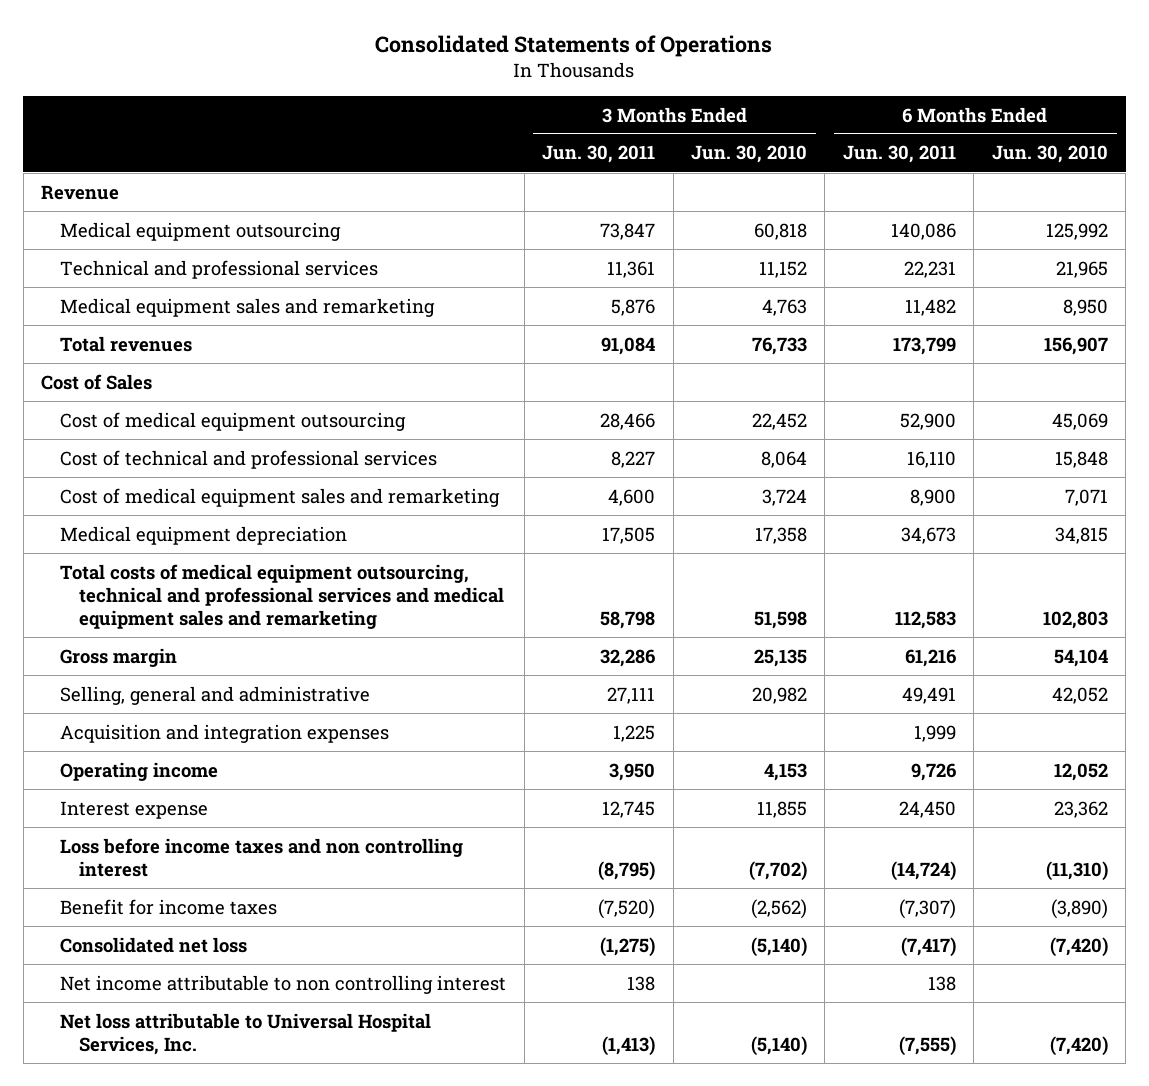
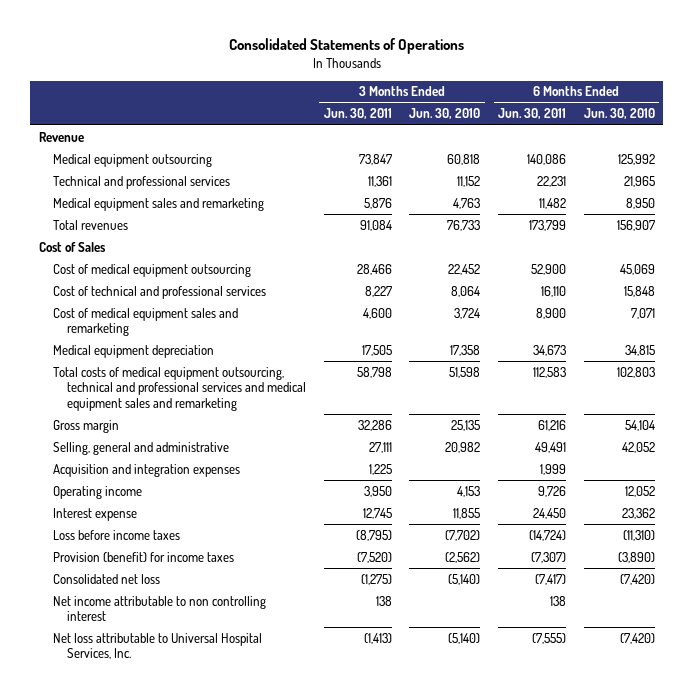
- Loss before income taxes and non controlling interest | (8,795) | (7,702) | (14,724) | (11,310)
- Benefit for income taxes | (7,520) | (2,562) | (7,307) | (3,890)
+ Loss before income taxes | (8,795) | (7,702) | (14,724) | (11,310)
+ Provision (benefit) for income taxes | (7,520) | (2,562) | (7,307) | (3,890)

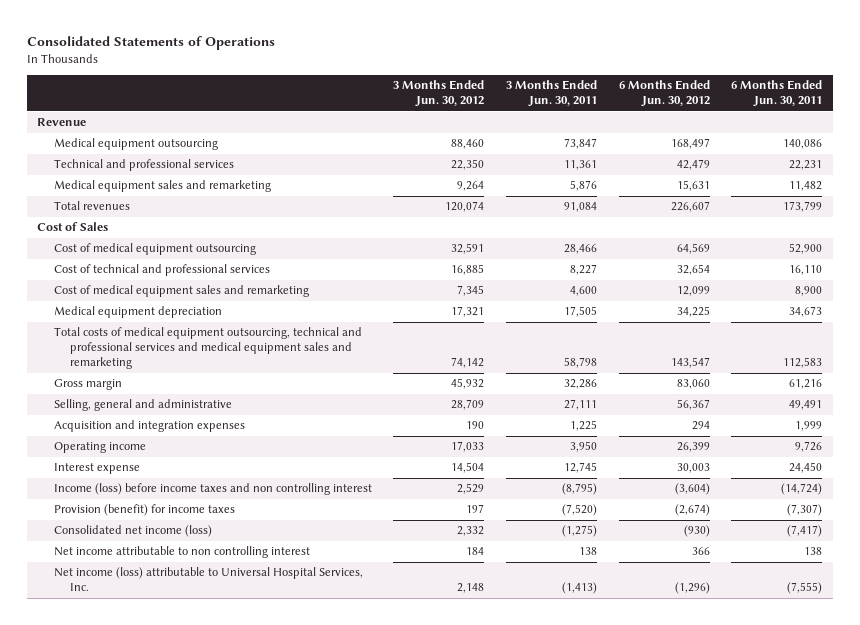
- | 3 Months Ended Jun. 30, 2011 | 3 Months Ended Jun. 30, 2010 | 6 Months Ended Jun. 30, 2011 | 6 Months Ended Jun. 30, 2010
+ | 3 Months Ended Jun. 30, 2012 | 3 Months Ended Jun. 30, 2011 | 6 Months Ended Jun. 30, 2012 | 6 Months Ended Jun. 30, 2011
- Loss before income taxes | (8,795) | (7,702) | (14,724) | (11,310)
+ Income (loss) before income taxes and non controlling interest | 2,529 | (8,795) | (3,604) | (14,724)
- Consolidated net loss | (1,275) | (5,140) | (7,417) | (7,420)
+ Consolidated net income (loss) | 2,332 | (1,275) | (930) | (7,417)
- Net loss attributable to Universal Hospital Services, Inc. | (1,413) | (5,140) | (7,555) | (7,420)
+ Net income (loss) attributable to Universal Hospital Services, Inc. | 2,148 | (1,413) | (1,296) | (7,555)

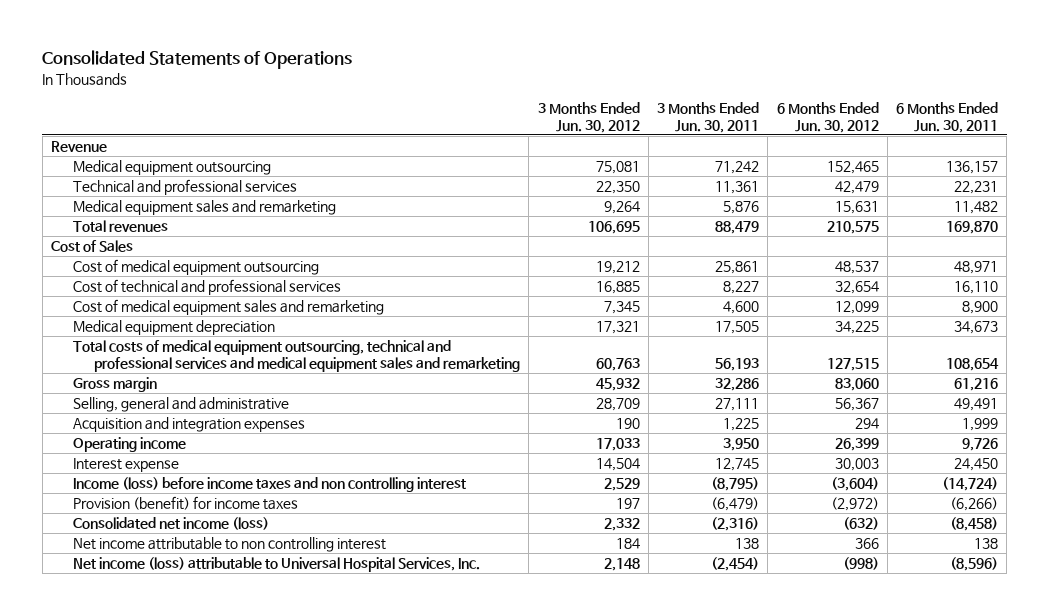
- Medical equipment outsourcing | 88,460 | 73,847 | 168,497 | 140,086
+ Medical equipment outsourcing | 75,081 | 71,242 | 152,465 | 136,157
- Total revenues | 120,074 | 91,084 | 226,607 | 173,799
+ Total revenues | 106,695 | 88,479 | 210,575 | 169,870
- Cost of medical equipment outsourcing | 32,591 | 28,466 | 64,569 | 52,900
+ Cost of medical equipment outsourcing | 19,212 | 25,861 | 48,537 | 48,971
- Total costs of medical equipment outsourcing, technical and professional services and medical equipment sales and remarketing | 74,142 | 58,798 | 143,547 | 112,583
+ Total costs of medical equipment outsourcing, technical and professional services and medical equipment sales and remarketing | 60,763 | 56,193 | 127,515 | 108,654
- Provision (benefit) for income taxes | 197 | (7,520) | (2,674) | (7,307)
- Consolidated net income (loss) | 2,332 | (1,275) | (930) | (7,417)
+ Provision (benefit) for income taxes | 197 | (6,479) | (2,972) | (6,266)
+ Consolidated net income (loss) | 2,332 | (2,316) | (632) | (8,458)
- Net income (loss) attributable to Universal Hospital Services, Inc. | 2,148 | (1,413) | (1,296) | (7,555)
+ Net income (loss) attributable to Universal Hospital Services, Inc. | 2,148 | (2,454) | (998) | (8,596)

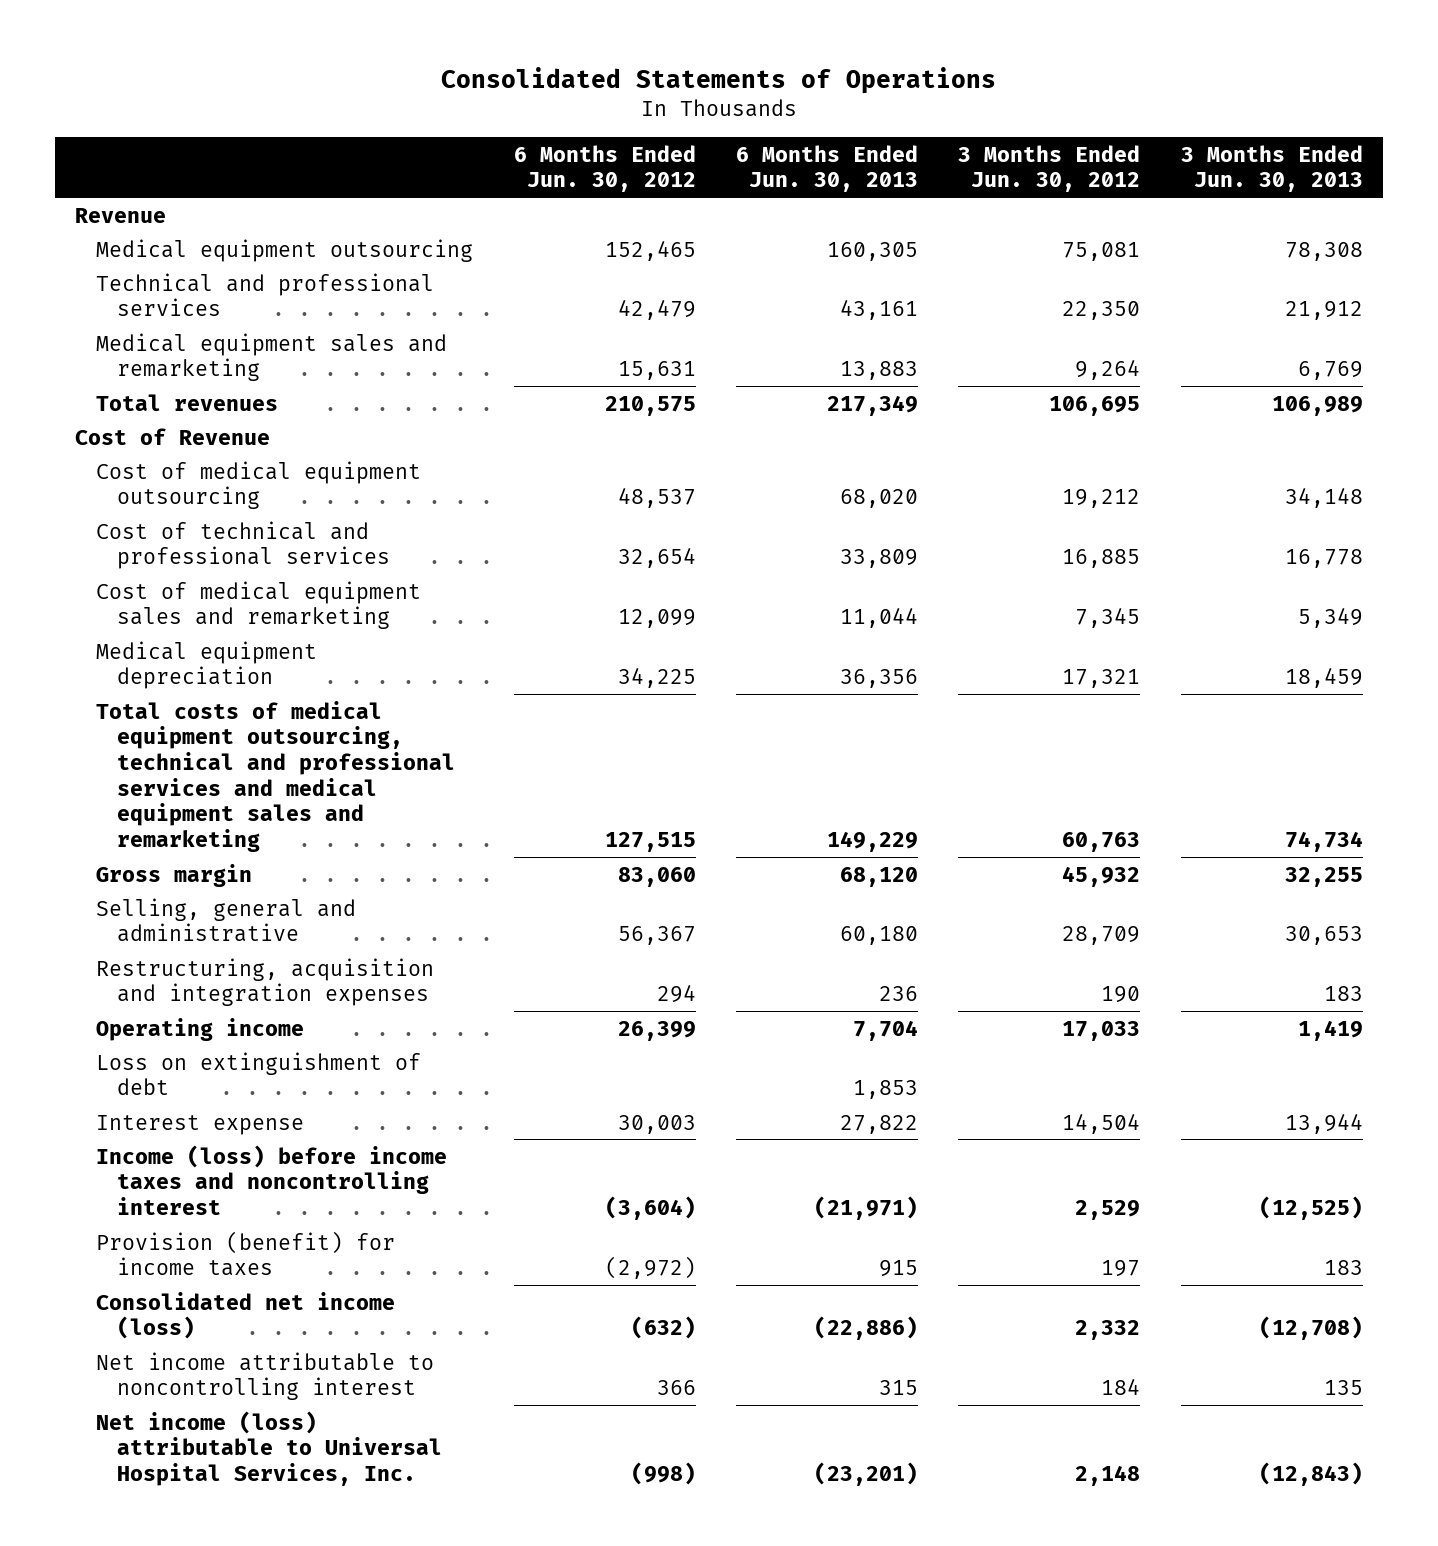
- | 3 Months Ended Jun. 30, 2012 | 3 Months Ended Jun. 30, 2011 | 6 Months Ended Jun. 30, 2012 | 6 Months Ended Jun. 30, 2011
+ | 6 Months Ended Jun. 30, 2012 | 6 Months Ended Jun. 30, 2013 | 3 Months Ended Jun. 30, 2012 | 3 Months Ended Jun. 30, 2013
- Cost of Sales
+ Cost of Revenue
- Acquisition and integration expenses | 190 | 1,225 | 294 | 1,999
+ Restructuring, acquisition and integration expenses | 294 | 236 | 190 | 183
+ Loss on extinguishment of debt | | 1,853 | |
- Income (loss) before income taxes and non controlling interest | 2,529 | (8,795) | (3,604) | (14,724)
+ Income (loss) before income taxes and noncontrolling interest | (3,604) | (21,971) | 2,529 | (12,525)
- Net income attributable to non controlling interest | 184 | 138 | 366 | 138
+ Net income attributable to noncontrolling interest | 366 | 315 | 184 | 135

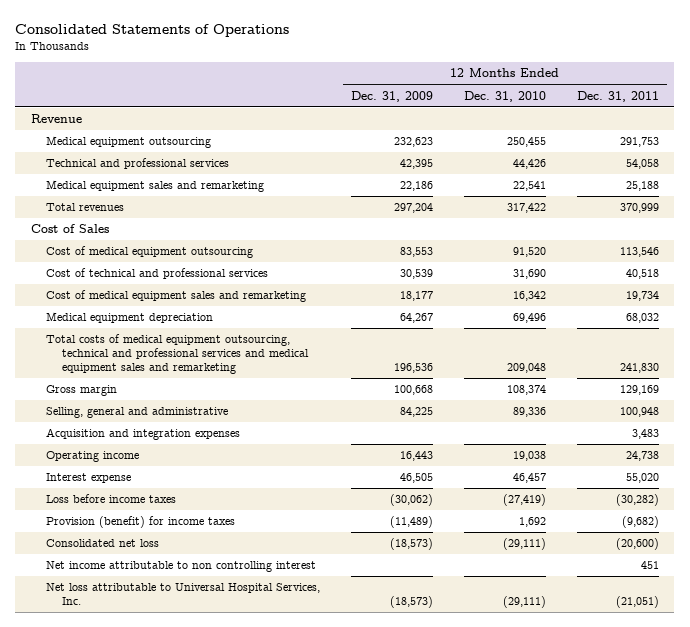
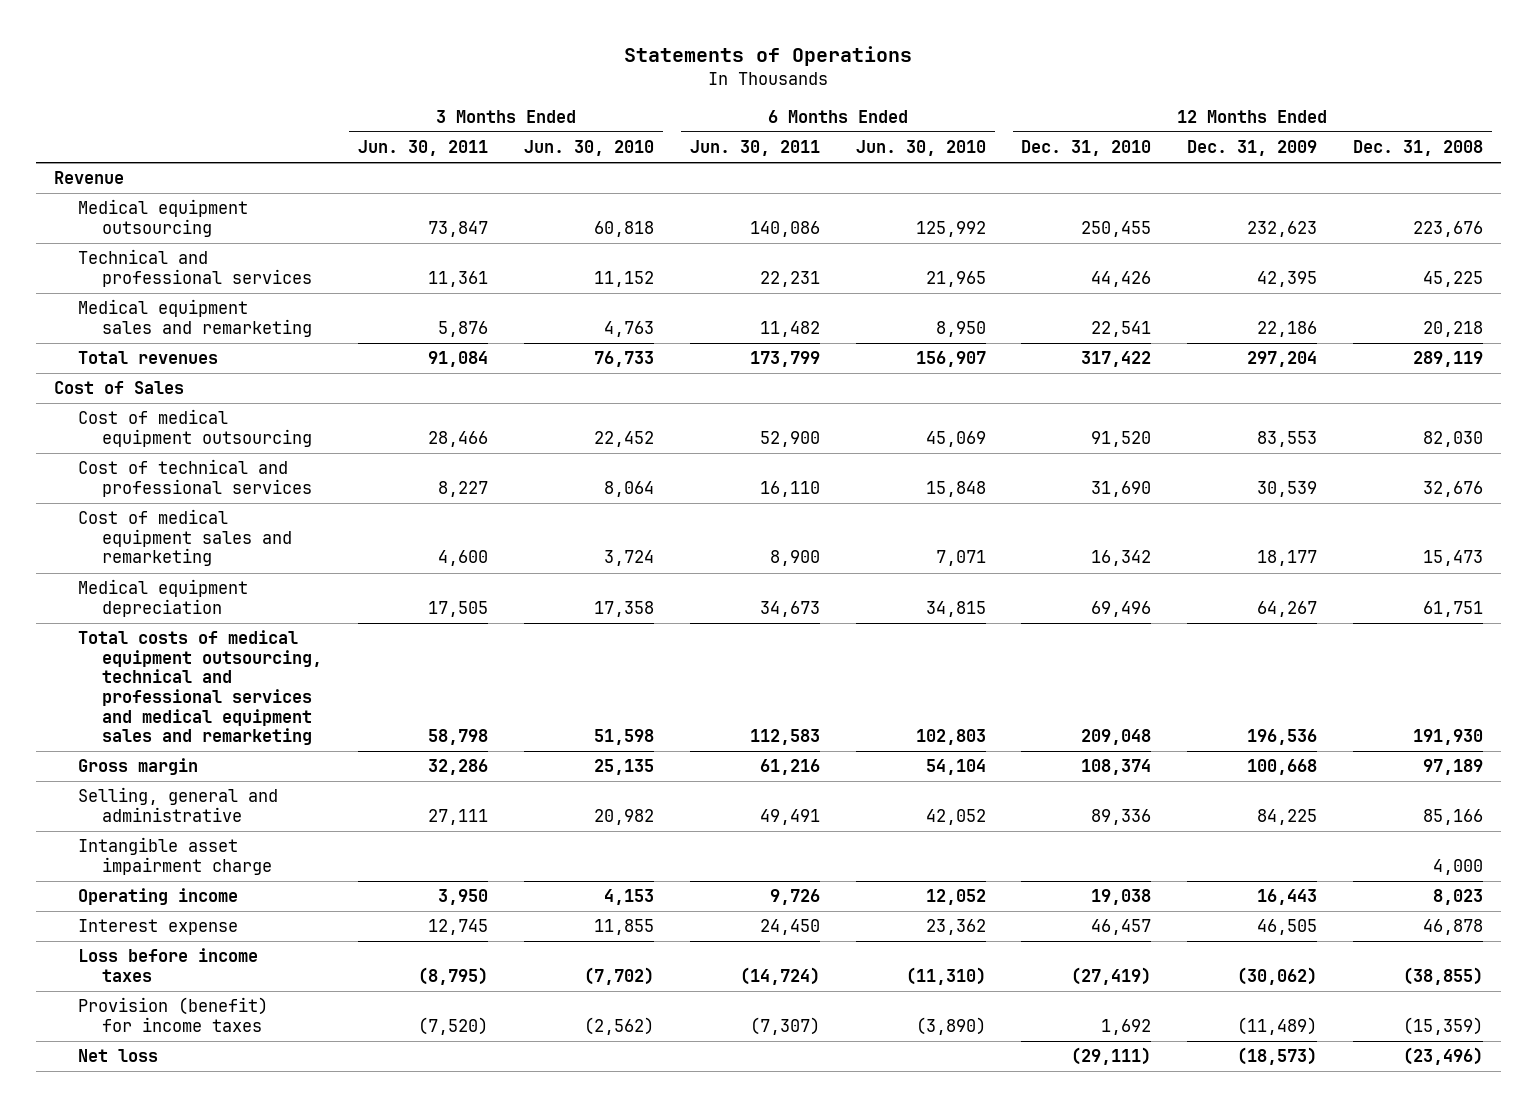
- Consolidated Statements of Operations
+ Statements of Operations
- | 12 Months Ended Dec. 31, 2009 | 12 Months Ended Dec. 31, 2010 | 12 Months Ended Dec. 31, 2011
+ | 3 Months Ended Jun. 30, 2011 | 3 Months Ended Jun. 30, 2010 | 6 Months Ended Jun. 30, 2011 | 6 Months Ended Jun. 30, 2010 | 12 Months Ended Dec. 31, 2010 | 12 Months Ended Dec. 31, 2009 | 12 Months Ended Dec. 31, 2008
- Acquisition and integration expenses | | | 3,483
+ Intangible asset impairment charge | | | | | | | 4,000
- Consolidated net loss | (18,573) | (29,111) | (20,600)
- Net income attributable to non controlling interest | | | 451
- Net loss attributable to Universal Hospital Services, Inc. | (18,573) | (29,111) | (21,051)
+ Net loss | | | | | (29,111) | (18,573) | (23,496)

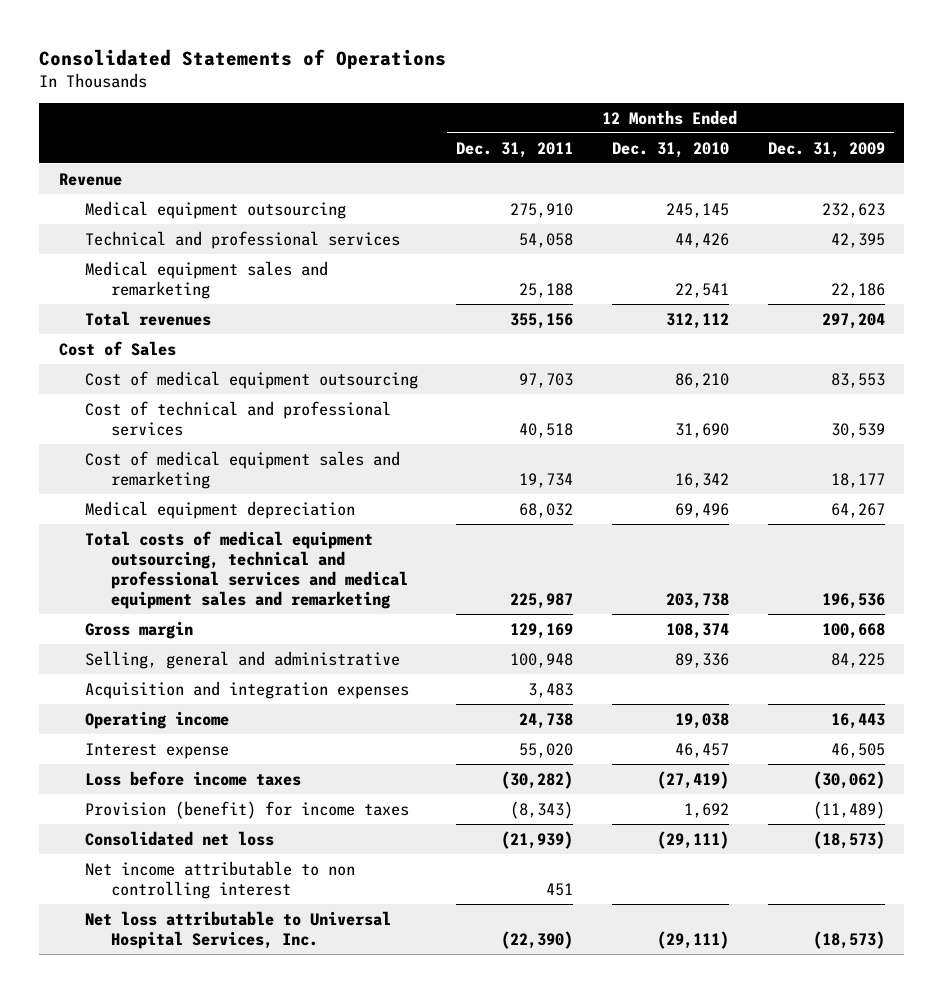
- Statements of Operations
+ Consolidated Statements of Operations
- | 3 Months Ended Jun. 30, 2011 | 3 Months Ended Jun. 30, 2010 | 6 Months Ended Jun. 30, 2011 | 6 Months Ended Jun. 30, 2010 | 12 Months Ended Dec. 31, 2010 | 12 Months Ended Dec. 31, 2009 | 12 Months Ended Dec. 31, 2008
+ | 12 Months Ended Dec. 31, 2011 | 12 Months Ended Dec. 31, 2010 | 12 Months Ended Dec. 31, 2009
- Medical equipment outsourcing | 73,847 | 60,818 | 140,086 | 125,992 | 250,455 | 232,623 | 223,676
+ Medical equipment outsourcing | 275,910 | 245,145 | 232,623
- Total revenues | 91,084 | 76,733 | 173,799 | 156,907 | 317,422 | 297,204 | 289,119
+ Total revenues | 355,156 | 312,112 | 297,204
- Cost of medical equipment outsourcing | 28,466 | 22,452 | 52,900 | 45,069 | 91,520 | 83,553 | 82,030
+ Cost of medical equipment outsourcing | 97,703 | 86,210 | 83,553
- Total costs of medical equipment outsourcing, technical and professional services and medical equipment sales and remarketing | 58,798 | 51,598 | 112,583 | 102,803 | 209,048 | 196,536 | 191,930
+ Total costs of medical equipment outsourcing, technical and professional services and medical equipment sales and remarketing | 225,987 | 203,738 | 196,536
- Intangible asset impairment charge | | | | | | | 4,000
+ Acquisition and integration expenses | 3,483 | |
- Net loss | | | | | (29,111) | (18,573) | (23,496)
+ Consolidated net loss | (21,939) | (29,111) | (18,573)
+ Net income attributable to non controlling interest | 451 | |
+ Net loss attributable to Universal Hospital Services, Inc. | (22,390) | (29,111) | (18,573)

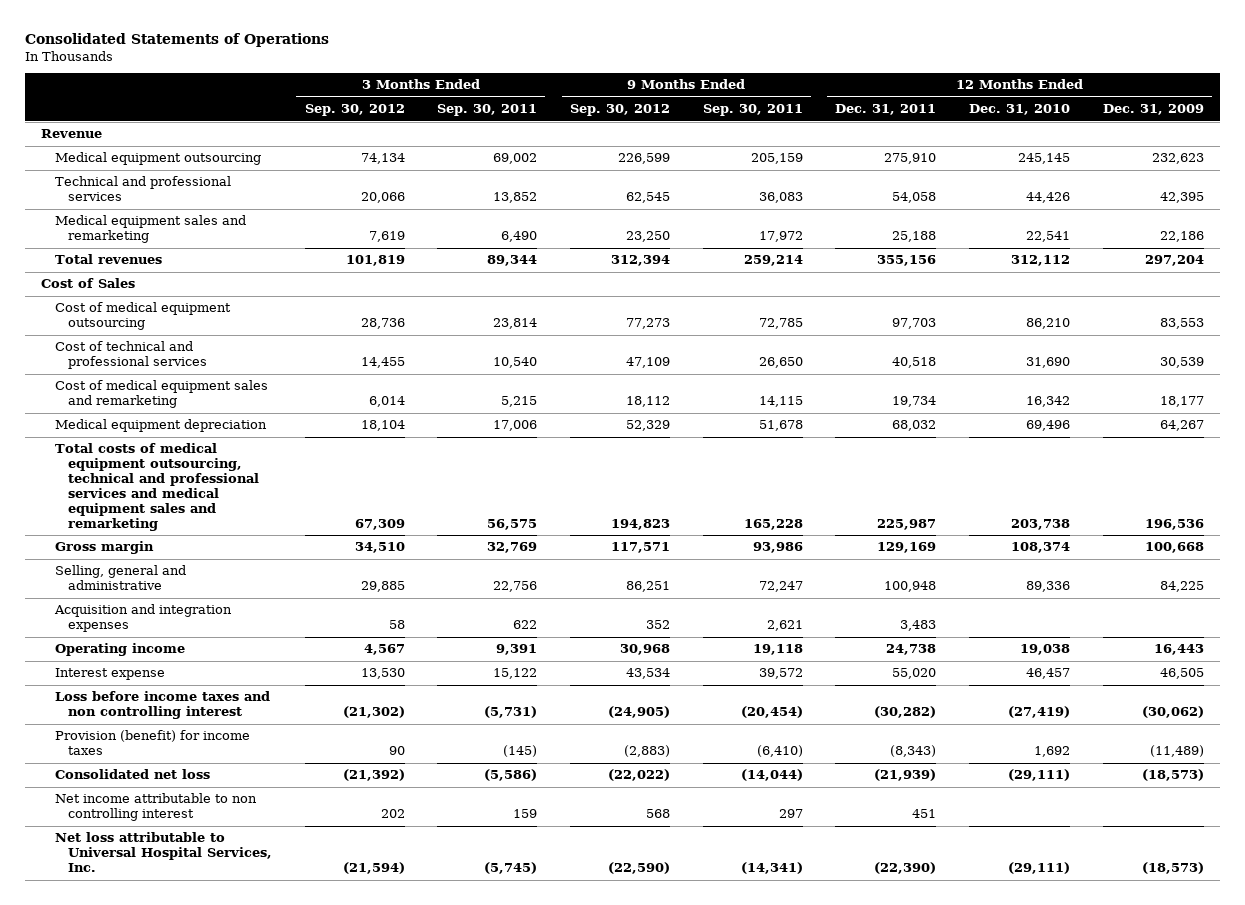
- | 12 Months Ended Dec. 31, 2011 | 12 Months Ended Dec. 31, 2010 | 12 Months Ended Dec. 31, 2009
+ | 3 Months Ended Sep. 30, 2012 | 3 Months Ended Sep. 30, 2011 | 9 Months Ended Sep. 30, 2012 | 9 Months Ended Sep. 30, 2011 | 12 Months Ended Dec. 31, 2011 | 12 Months Ended Dec. 31, 2010 | 12 Months Ended Dec. 31, 2009
- Loss before income taxes | (30,282) | (27,419) | (30,062)
+ Loss before income taxes and non controlling interest | (21,302) | (5,731) | (24,905) | (20,454) | (30,282) | (27,419) | (30,062)

